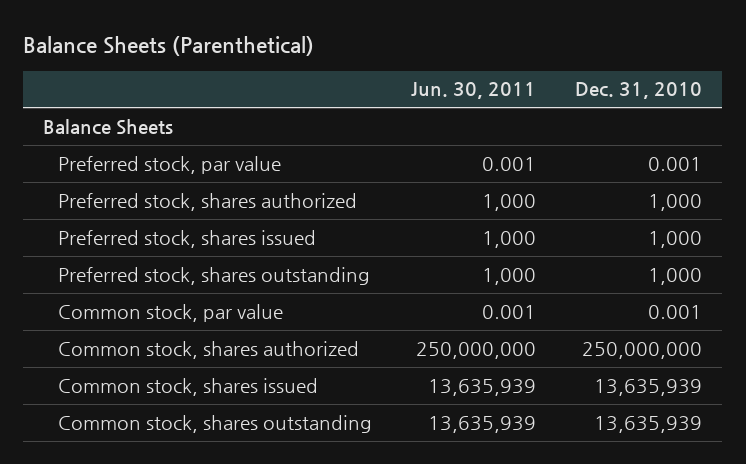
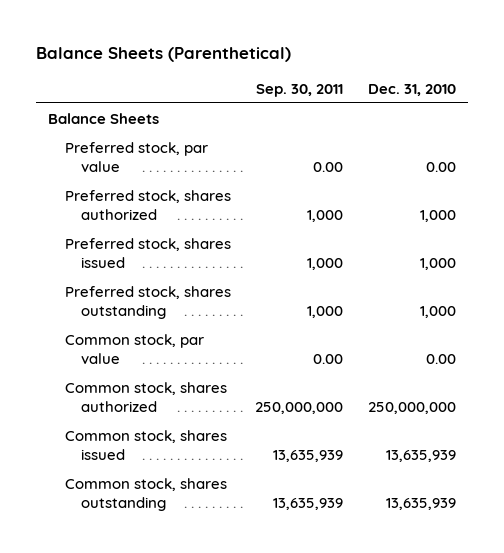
- | Jun. 30, 2011 | Dec. 31, 2010
+ | Sep. 30, 2011 | Dec. 31, 2010
- Preferred stock, par value | 0.001 | 0.001
+ Preferred stock, par value | 0.00 | 0.00
- Common stock, par value | 0.001 | 0.001
+ Common stock, par value | 0.00 | 0.00

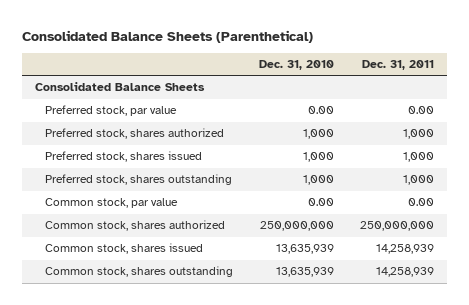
- Balance Sheets (Parenthetical)
+ Consolidated Balance Sheets (Parenthetical)
- | Sep. 30, 2011 | Dec. 31, 2010
+ | Dec. 31, 2010 | Dec. 31, 2011
- Balance Sheets
+ Consolidated Balance Sheets

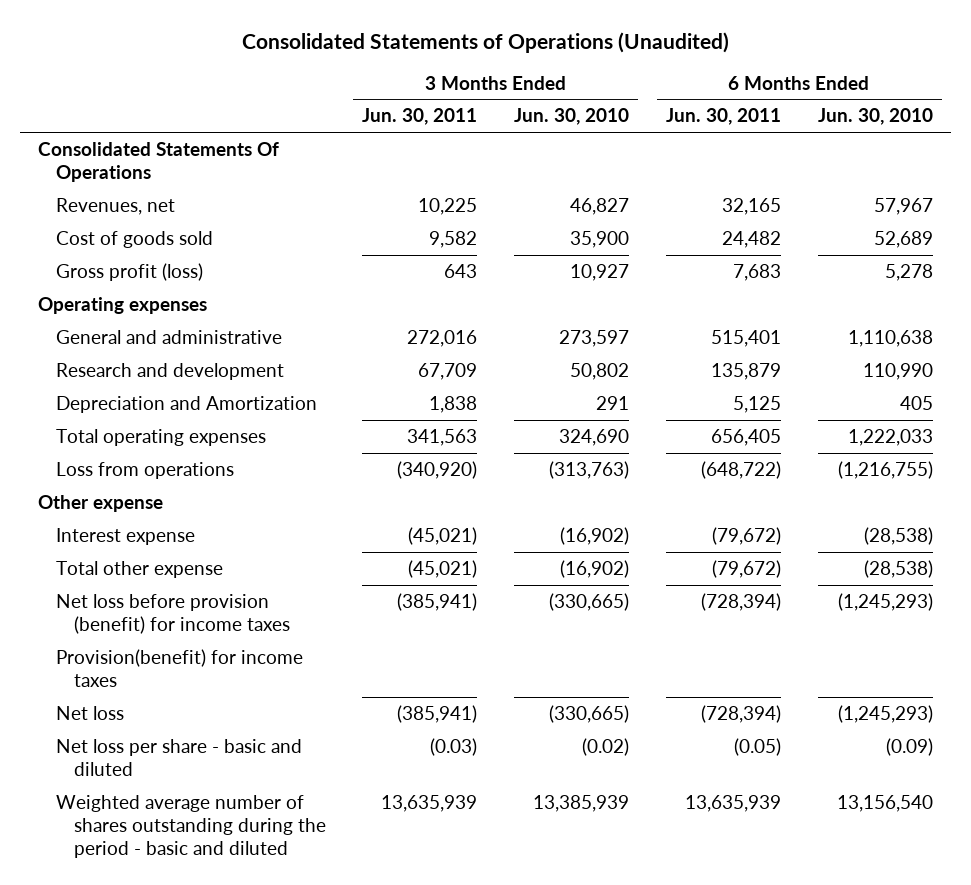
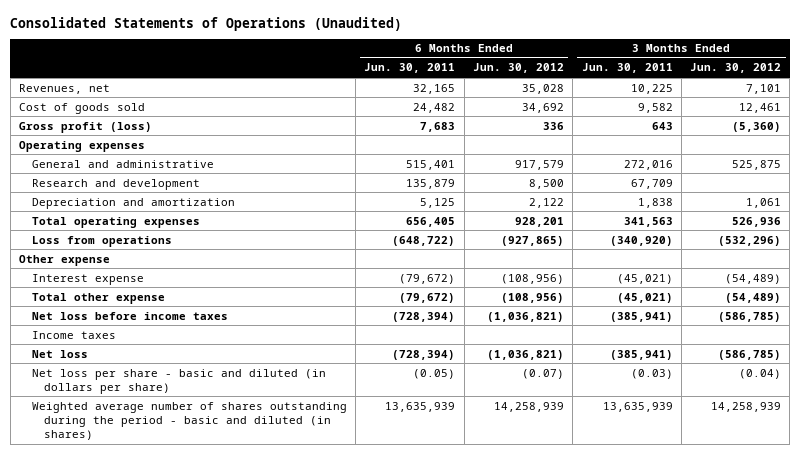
- | 3 Months Ended Jun. 30, 2011 | 3 Months Ended Jun. 30, 2010 | 6 Months Ended Jun. 30, 2011 | 6 Months Ended Jun. 30, 2010
+ | 6 Months Ended Jun. 30, 2011 | 6 Months Ended Jun. 30, 2012 | 3 Months Ended Jun. 30, 2011 | 3 Months Ended Jun. 30, 2012
- Consolidated Statements Of Operations
- Depreciation and Amortization | 1,838 | 291 | 5,125 | 405
+ Depreciation and amortization | 5,125 | 2,122 | 1,838 | 1,061
- Net loss before provision (benefit) for income taxes | (385,941) | (330,665) | (728,394) | (1,245,293)
- Provision(benefit) for income taxes
+ Net loss before income taxes | (728,394) | (1,036,821) | (385,941) | (586,785)
+ Income taxes
- Net loss per share - basic and diluted | (0.03) | (0.02) | (0.05) | (0.09)
- Weighted average number of shares outstanding during the period - basic and diluted | 13,635,939 | 13,385,939 | 13,635,939 | 13,156,540
+ Net loss per share - basic and diluted (in dollars per share) | (0.05) | (0.07) | (0.03) | (0.04)
+ Weighted average number of shares outstanding during the period - basic and diluted (in shares) | 13,635,939 | 14,258,939 | 13,635,939 | 14,258,939

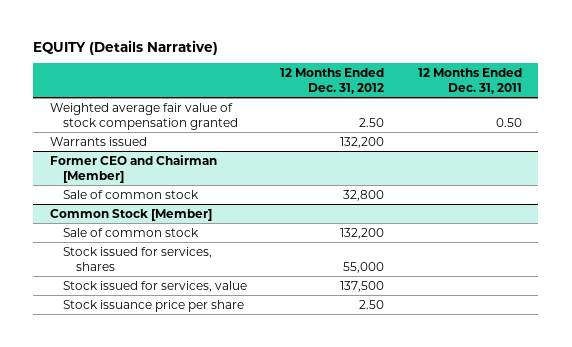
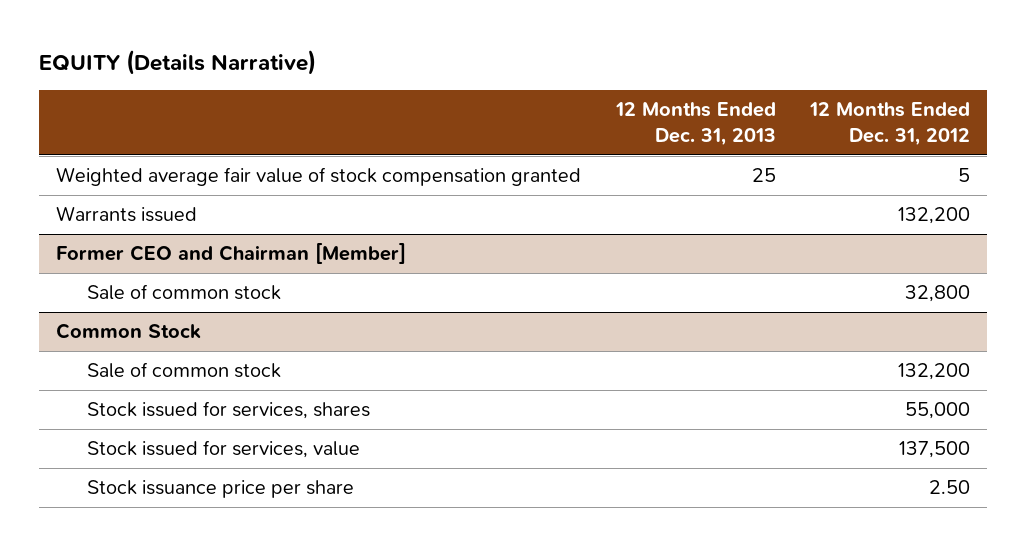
- | 12 Months Ended Dec. 31, 2012 | 12 Months Ended Dec. 31, 2011
+ | 12 Months Ended Dec. 31, 2013 | 12 Months Ended Dec. 31, 2012
- Weighted average fair value of stock compensation granted | 2.50 | 0.50
+ Weighted average fair value of stock compensation granted | 25 | 5
- Common Stock [Member]
+ Common Stock

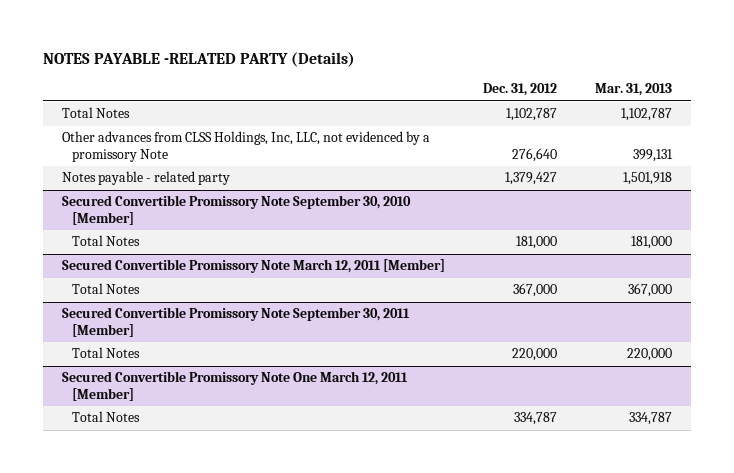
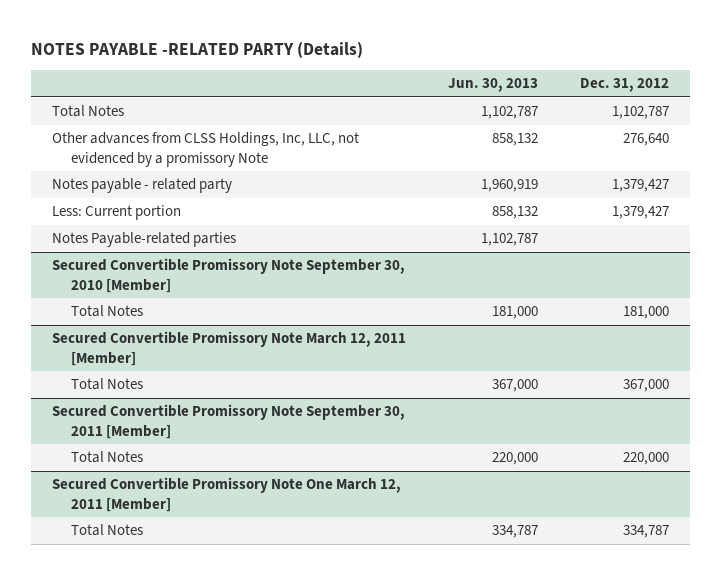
- | Dec. 31, 2012 | Mar. 31, 2013
+ | Jun. 30, 2013 | Dec. 31, 2012
+ Less: Current portion | 858,132 | 1,379,427
+ Notes Payable-related parties | 1,102,787 |

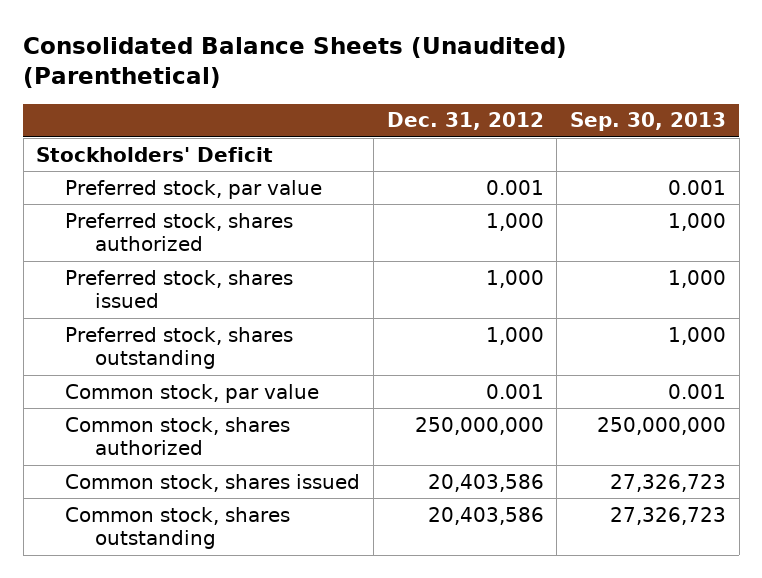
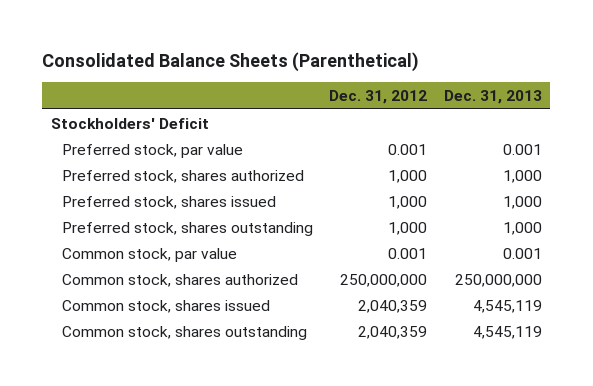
- Consolidated Balance Sheets (Unaudited) (Parenthetical)
+ Consolidated Balance Sheets (Parenthetical)
- | Dec. 31, 2012 | Sep. 30, 2013
+ | Dec. 31, 2012 | Dec. 31, 2013
- Common stock, shares issued | 20,403,586 | 27,326,723
- Common stock, shares outstanding | 20,403,586 | 27,326,723
+ Common stock, shares issued | 2,040,359 | 4,545,119
+ Common stock, shares outstanding | 2,040,359 | 4,545,119

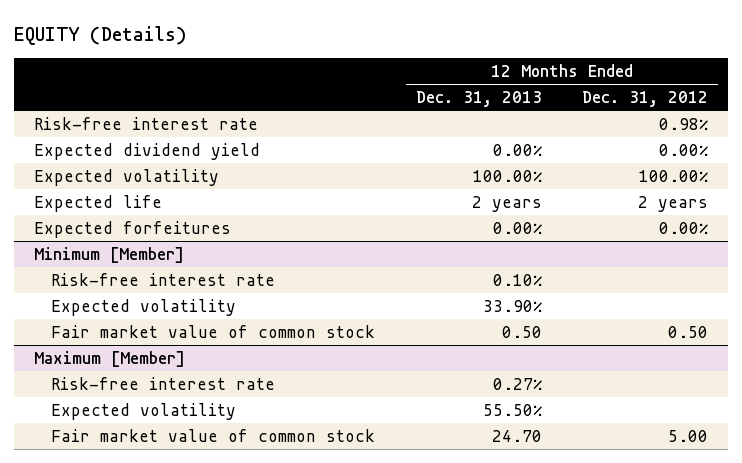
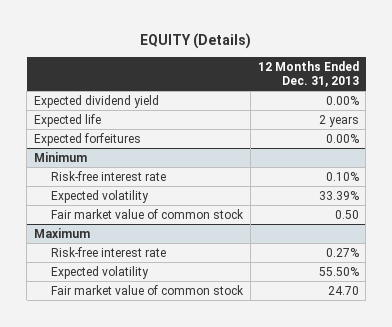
- | 12 Months Ended Dec. 31, 2013 | 12 Months Ended Dec. 31, 2012
+ | 12 Months Ended Dec. 31, 2013
- Risk-free interest rate | | 0.98%
- Expected volatility | 100.00% | 100.00%
- Minimum [Member]
+ Minimum
- Expected volatility | 33.90% |
+ Expected volatility | 33.39%
- Maximum [Member]
+ Maximum

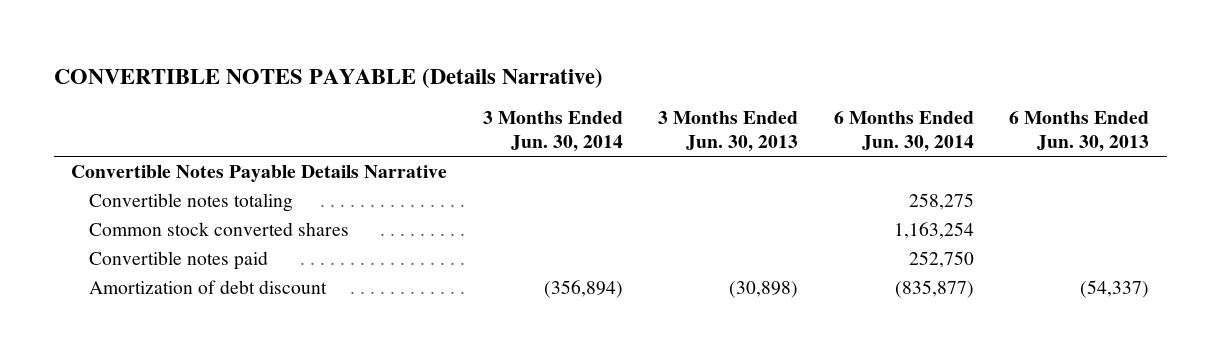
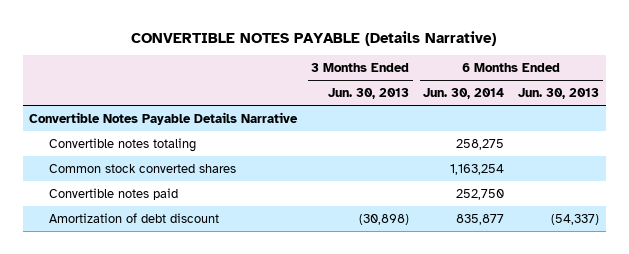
- | 3 Months Ended Jun. 30, 2014 | 3 Months Ended Jun. 30, 2013 | 6 Months Ended Jun. 30, 2014 | 6 Months Ended Jun. 30, 2013
+ | 3 Months Ended Jun. 30, 2013 | 6 Months Ended Jun. 30, 2014 | 6 Months Ended Jun. 30, 2013
- Amortization of debt discount | (356,894) | (30,898) | (835,877) | (54,337)
+ Amortization of debt discount | (30,898) | 835,877 | (54,337)

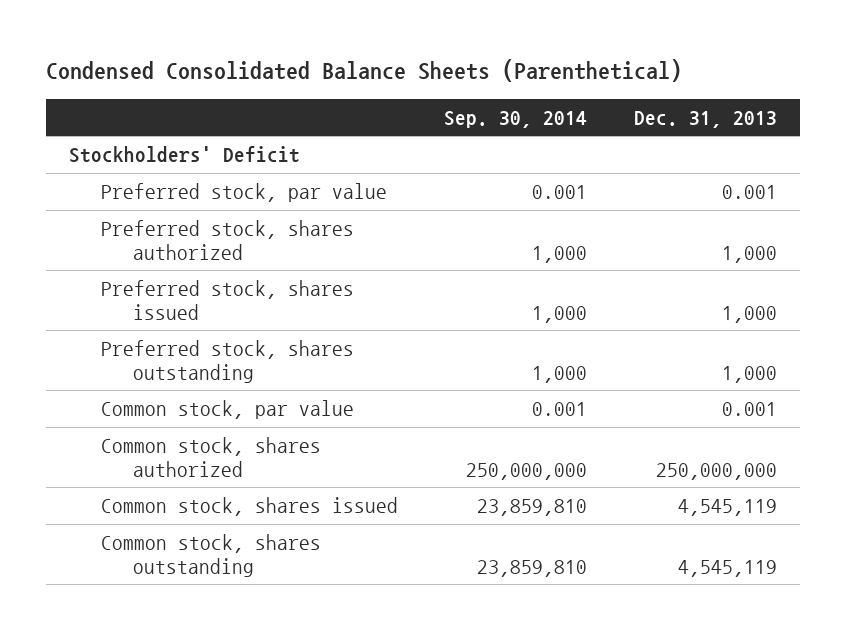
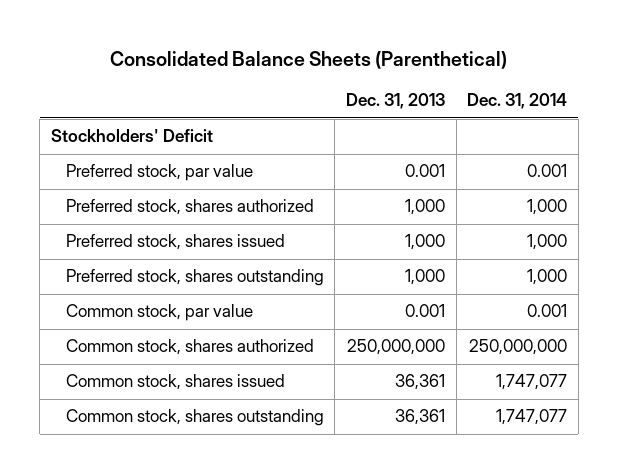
- Condensed Consolidated Balance Sheets (Parenthetical)
+ Consolidated Balance Sheets (Parenthetical)
- | Sep. 30, 2014 | Dec. 31, 2013
+ | Dec. 31, 2013 | Dec. 31, 2014
- Common stock, shares issued | 23,859,810 | 4,545,119
- Common stock, shares outstanding | 23,859,810 | 4,545,119
+ Common stock, shares issued | 36,361 | 1,747,077
+ Common stock, shares outstanding | 36,361 | 1,747,077

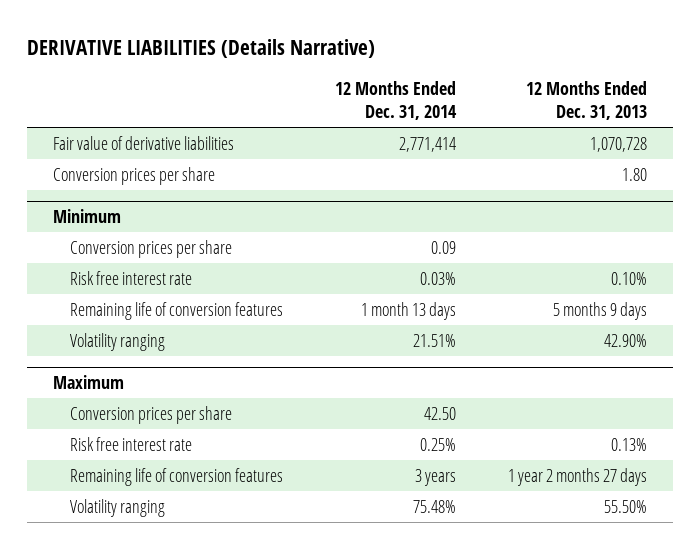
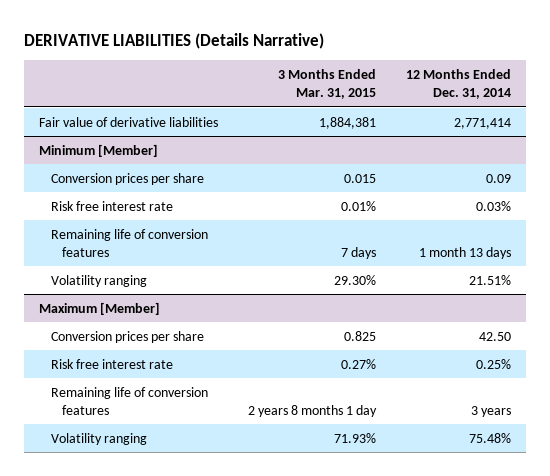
- | 12 Months Ended Dec. 31, 2014 | 12 Months Ended Dec. 31, 2013
+ | 3 Months Ended Mar. 31, 2015 | 12 Months Ended Dec. 31, 2014
- Conversion prices per share | | 1.80
- Minimum
+ Minimum [Member]
- Maximum
+ Maximum [Member]

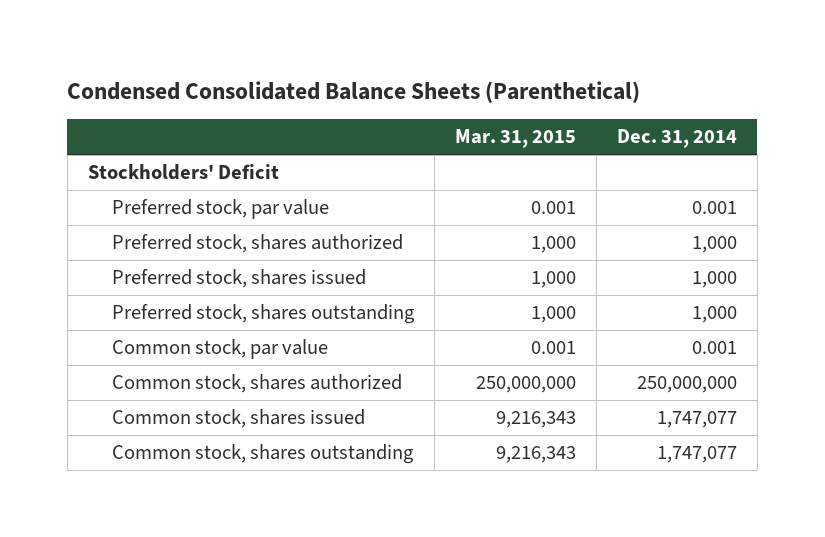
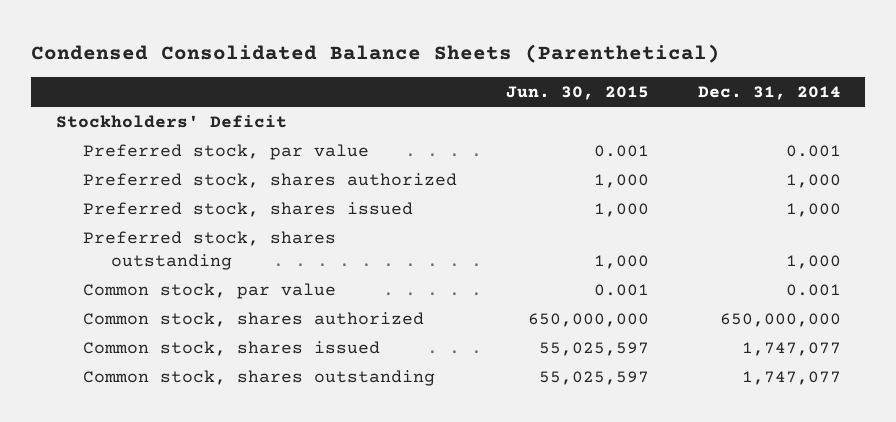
- | Mar. 31, 2015 | Dec. 31, 2014
+ | Jun. 30, 2015 | Dec. 31, 2014
- Common stock, shares authorized | 250,000,000 | 250,000,000
+ Common stock, shares authorized | 650,000,000 | 650,000,000

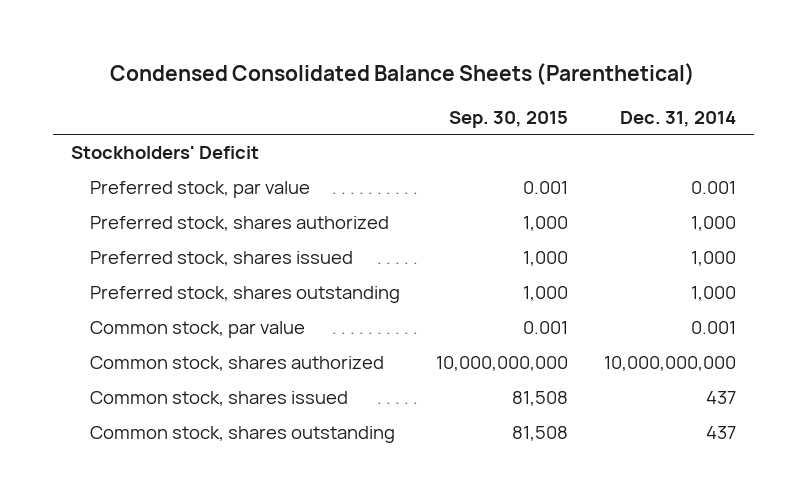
- | Jun. 30, 2015 | Dec. 31, 2014
+ | Sep. 30, 2015 | Dec. 31, 2014
- Common stock, shares authorized | 650,000,000 | 650,000,000
- Common stock, shares issued | 55,025,597 | 1,747,077
- Common stock, shares outstanding | 55,025,597 | 1,747,077
+ Common stock, shares authorized | 10,000,000,000 | 10,000,000,000
+ Common stock, shares issued | 81,508 | 437
+ Common stock, shares outstanding | 81,508 | 437

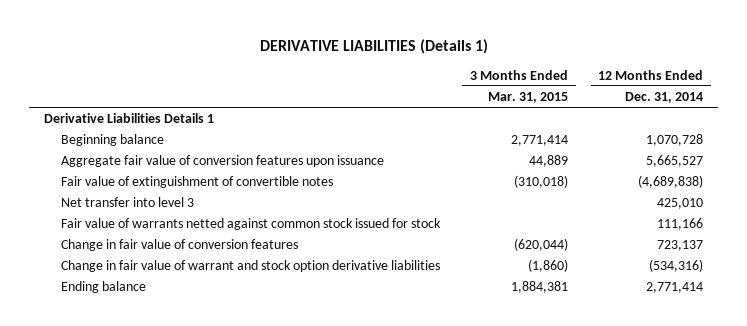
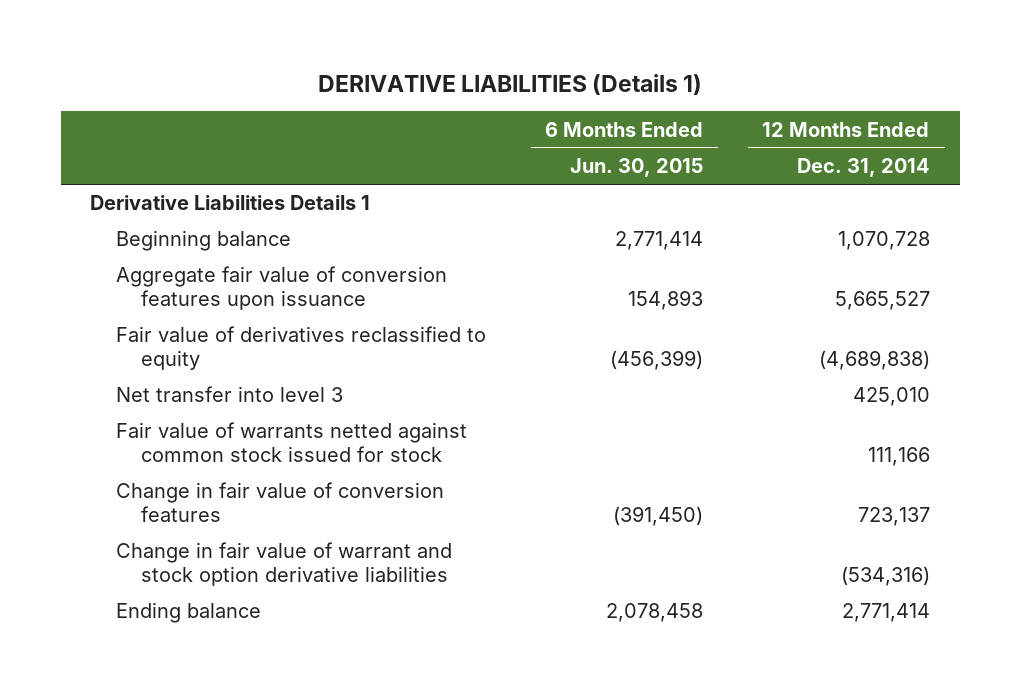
- | 3 Months Ended Mar. 31, 2015 | 12 Months Ended Dec. 31, 2014
+ | 6 Months Ended Jun. 30, 2015 | 12 Months Ended Dec. 31, 2014
- Fair value of extinguishment of convertible notes | (310,018) | (4,689,838)
+ Fair value of derivatives reclassified to equity | (456,399) | (4,689,838)

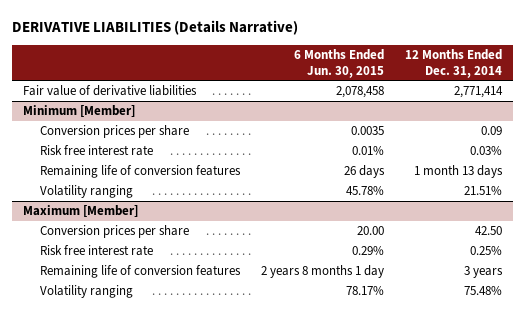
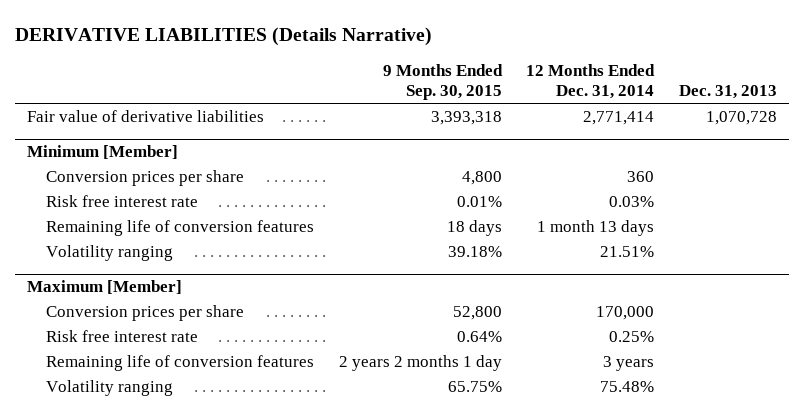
- | 6 Months Ended Jun. 30, 2015 | 12 Months Ended Dec. 31, 2014
+ | 9 Months Ended Sep. 30, 2015 | 12 Months Ended Dec. 31, 2014 | Dec. 31, 2013
@ Minimum [Member]
- Conversion prices per share | 0.0035 | 0.09
+ Conversion prices per share | 4,800 | 360 |
@ Maximum [Member]
- Conversion prices per share | 20.00 | 42.50
+ Conversion prices per share | 52,800 | 170,000 |

